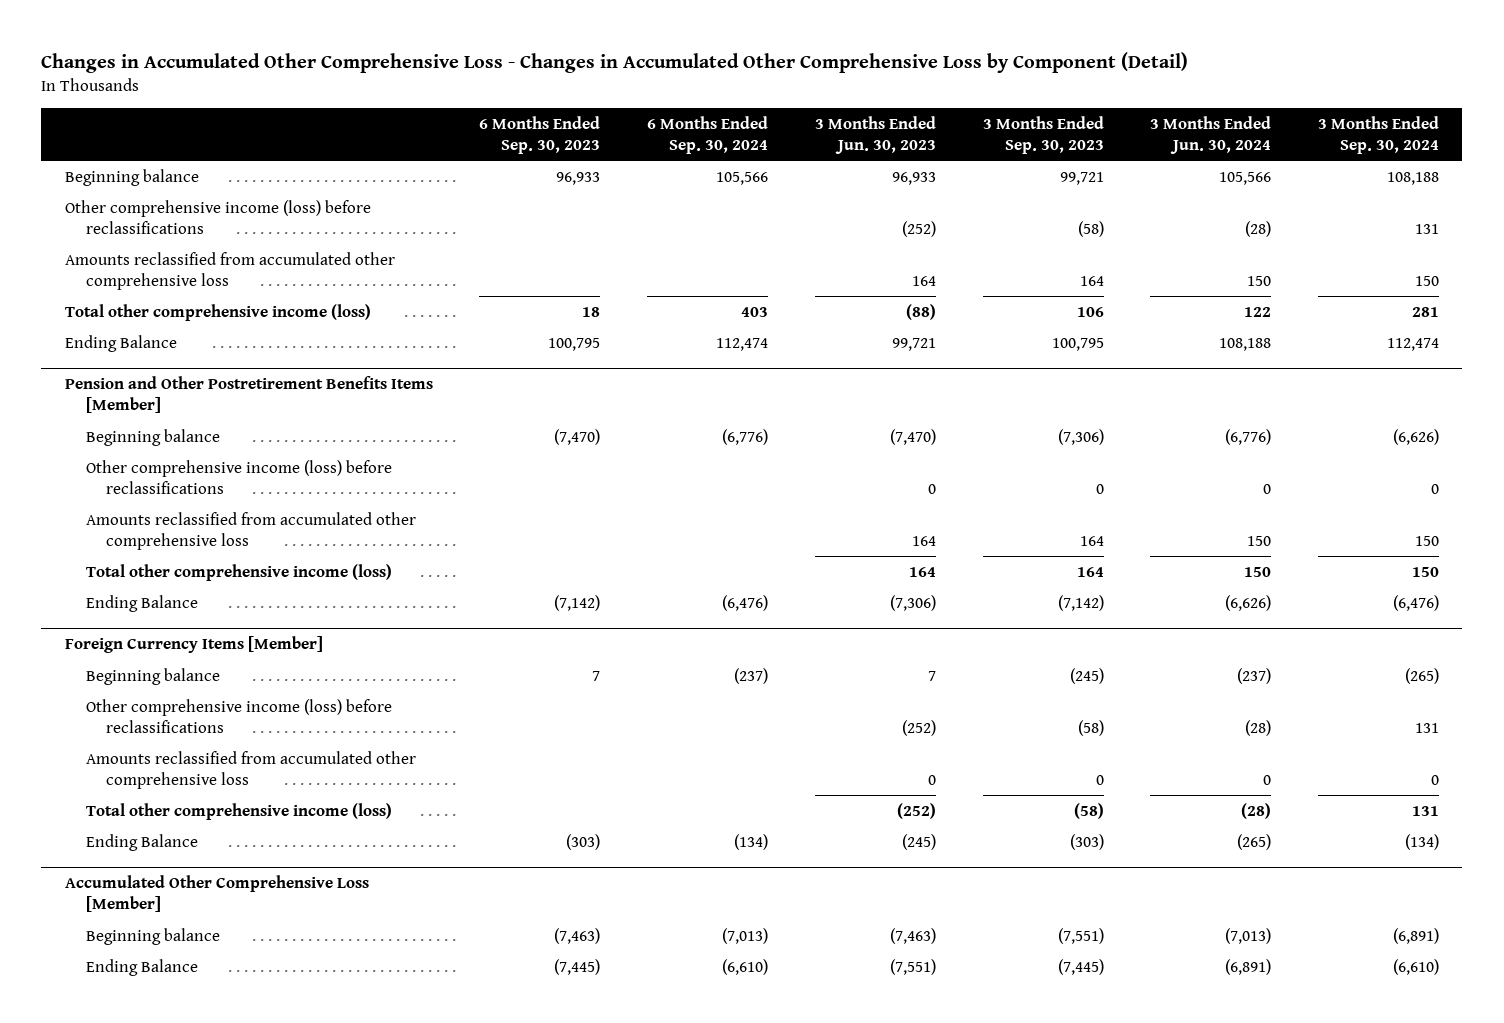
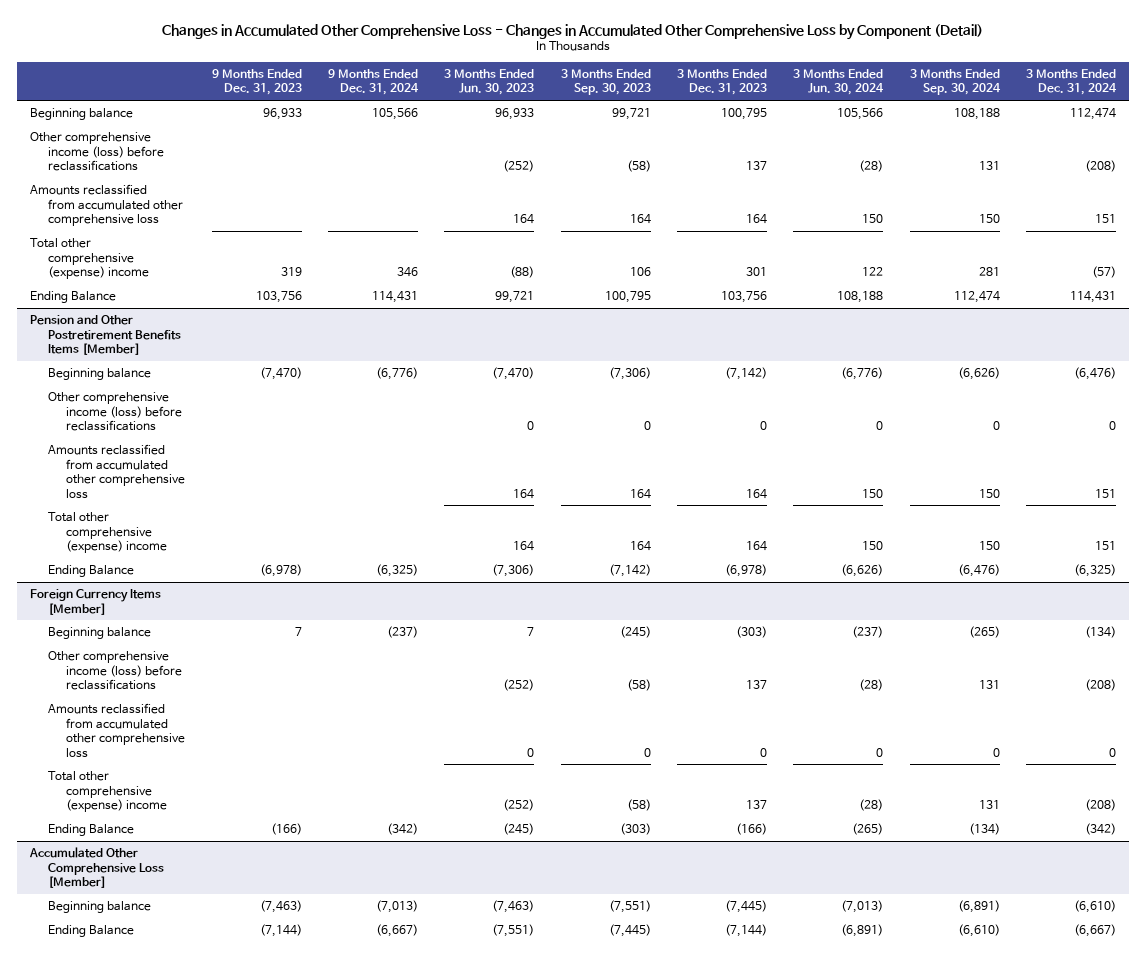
- | 6 Months Ended Sep. 30, 2023 | 6 Months Ended Sep. 30, 2024 | 3 Months Ended Jun. 30, 2023 | 3 Months Ended Sep. 30, 2023 | 3 Months Ended Jun. 30, 2024 | 3 Months Ended Sep. 30, 2024
+ | 9 Months Ended Dec. 31, 2023 | 9 Months Ended Dec. 31, 2024 | 3 Months Ended Jun. 30, 2023 | 3 Months Ended Sep. 30, 2023 | 3 Months Ended Dec. 31, 2023 | 3 Months Ended Jun. 30, 2024 | 3 Months Ended Sep. 30, 2024 | 3 Months Ended Dec. 31, 2024
- Total other comprehensive income (loss) | 18 | 403 | (88) | 106 | 122 | 281
+ Total other comprehensive (expense) income | 319 | 346 | (88) | 106 | 301 | 122 | 281 | (57)
@ Pension and Other Postretirement Benefits Items [Member]
- Total other comprehensive income (loss) | | | 164 | 164 | 150 | 150
+ Total other comprehensive (expense) income | | | 164 | 164 | 164 | 150 | 150 | 151
@ Foreign Currency Items [Member]
- Total other comprehensive income (loss) | | | (252) | (58) | (28) | 131
+ Total other comprehensive (expense) income | | | (252) | (58) | 137 | (28) | 131 | (208)

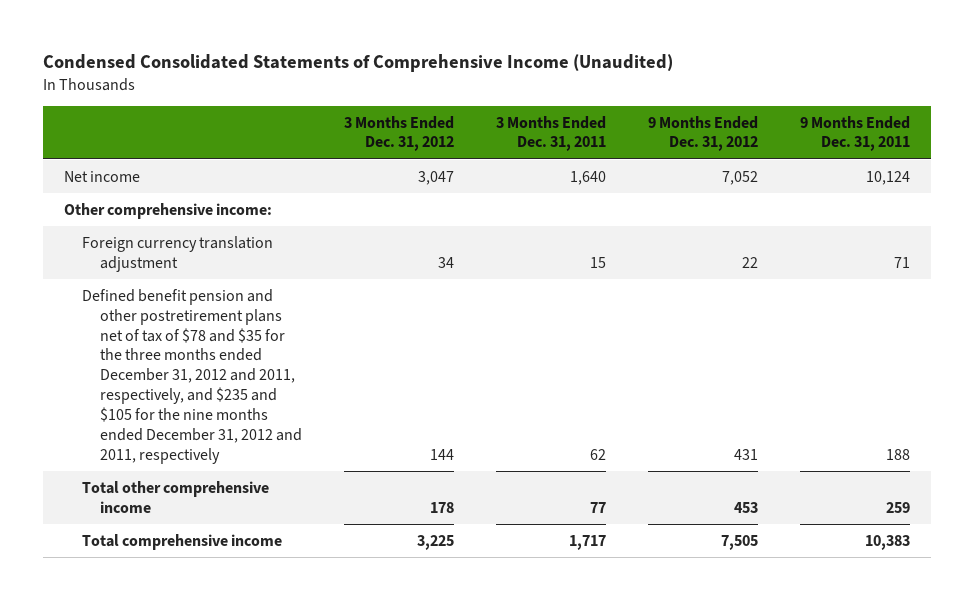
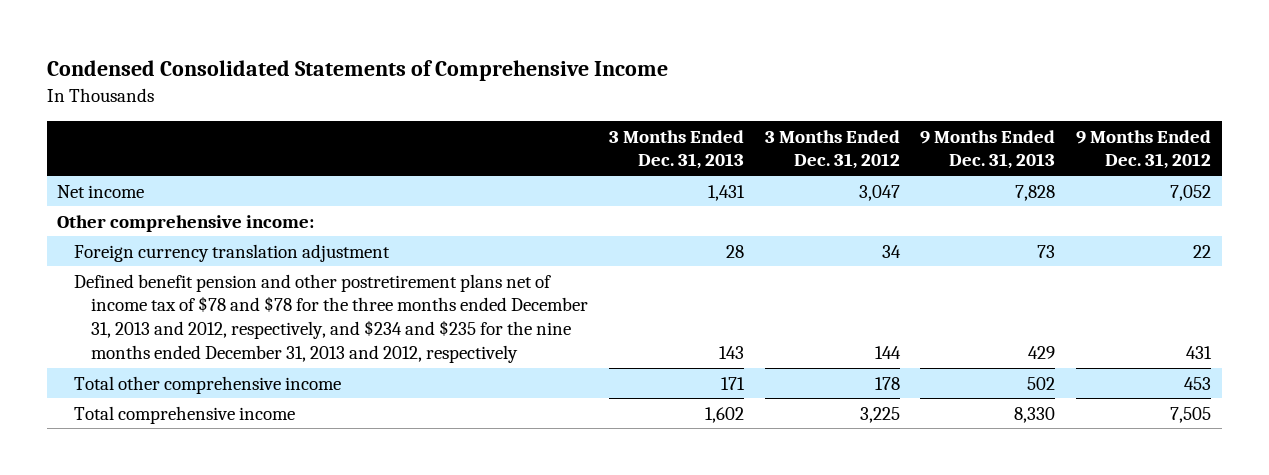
- Condensed Consolidated Statements of Comprehensive Income (Unaudited)
+ Condensed Consolidated Statements of Comprehensive Income
- | 3 Months Ended Dec. 31, 2012 | 3 Months Ended Dec. 31, 2011 | 9 Months Ended Dec. 31, 2012 | 9 Months Ended Dec. 31, 2011
+ | 3 Months Ended Dec. 31, 2013 | 3 Months Ended Dec. 31, 2012 | 9 Months Ended Dec. 31, 2013 | 9 Months Ended Dec. 31, 2012
- Defined benefit pension and other postretirement plans net of tax of $78 and $35 for the three months ended December 31, 2012 and 2011, respectively, and $235 and $105 for the nine months ended December 31, 2012 and 2011, respectively | 144 | 62 | 431 | 188
+ Defined benefit pension and other postretirement plans net of income tax of $78 and $78 for the three months ended December 31, 2013 and 2012, respectively, and $234 and $235 for the nine months ended December 31, 2013 and 2012, respectively | 143 | 144 | 429 | 431

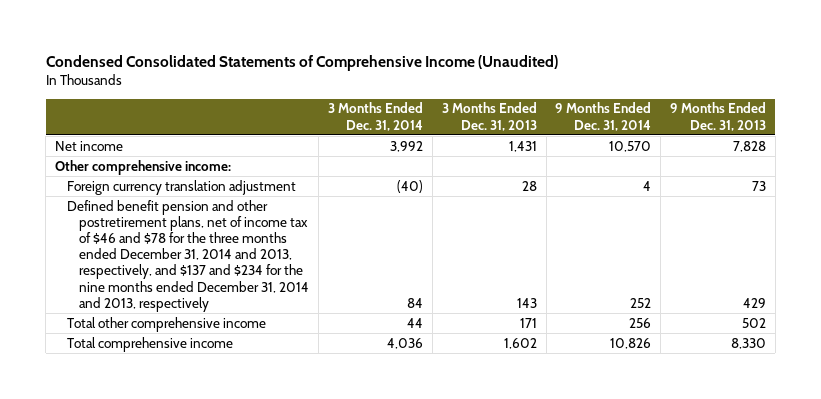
- Condensed Consolidated Statements of Comprehensive Income
+ Condensed Consolidated Statements of Comprehensive Income (Unaudited)
- | 3 Months Ended Dec. 31, 2013 | 3 Months Ended Dec. 31, 2012 | 9 Months Ended Dec. 31, 2013 | 9 Months Ended Dec. 31, 2012
+ | 3 Months Ended Dec. 31, 2014 | 3 Months Ended Dec. 31, 2013 | 9 Months Ended Dec. 31, 2014 | 9 Months Ended Dec. 31, 2013
- Defined benefit pension and other postretirement plans net of income tax of $78 and $78 for the three months ended December 31, 2013 and 2012, respectively, and $234 and $235 for the nine months ended December 31, 2013 and 2012, respectively | 143 | 144 | 429 | 431
+ Defined benefit pension and other postretirement plans, net of income tax of $46 and $78 for the three months ended December 31, 2014 and 2013, respectively, and $137 and $234 for the nine months ended December 31, 2014 and 2013, respectively | 84 | 143 | 252 | 429

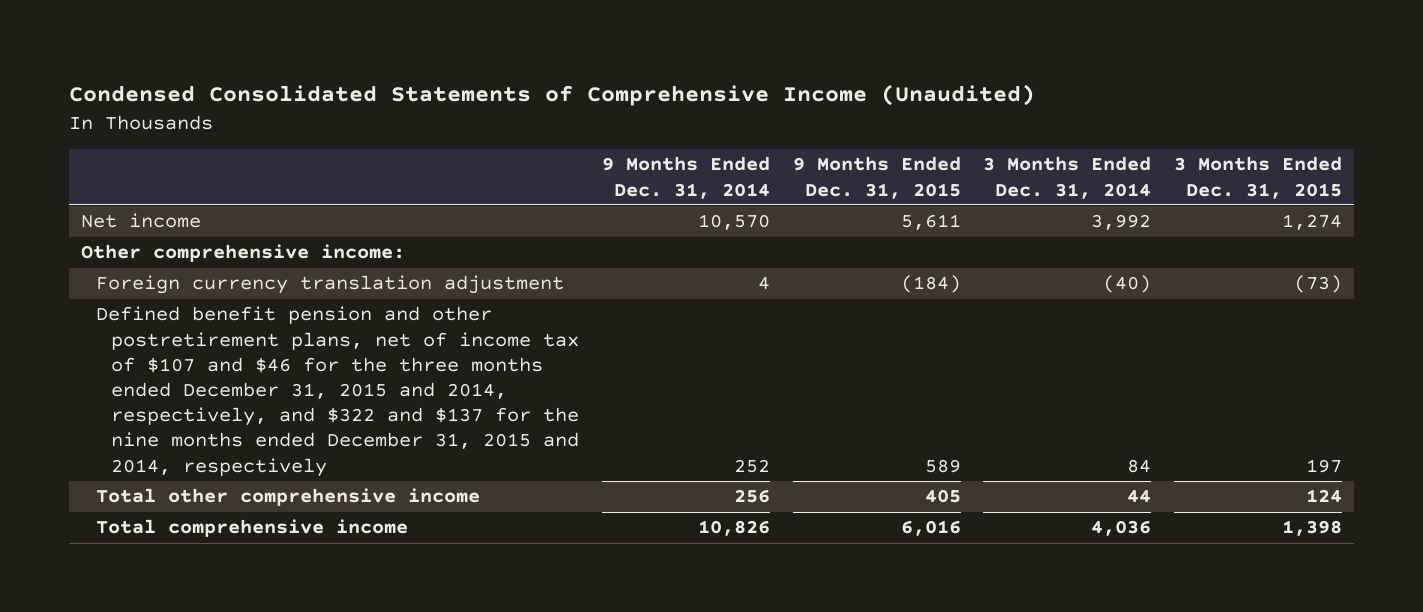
- | 3 Months Ended Dec. 31, 2014 | 3 Months Ended Dec. 31, 2013 | 9 Months Ended Dec. 31, 2014 | 9 Months Ended Dec. 31, 2013
+ | 9 Months Ended Dec. 31, 2014 | 9 Months Ended Dec. 31, 2015 | 3 Months Ended Dec. 31, 2014 | 3 Months Ended Dec. 31, 2015
- Defined benefit pension and other postretirement plans, net of income tax of $46 and $78 for the three months ended December 31, 2014 and 2013, respectively, and $137 and $234 for the nine months ended December 31, 2014 and 2013, respectively | 84 | 143 | 252 | 429
+ Defined benefit pension and other postretirement plans, net of income tax of $107 and $46 for the three months ended December 31, 2015 and 2014, respectively, and $322 and $137 for the nine months ended December 31, 2015 and 2014, respectively | 252 | 589 | 84 | 197

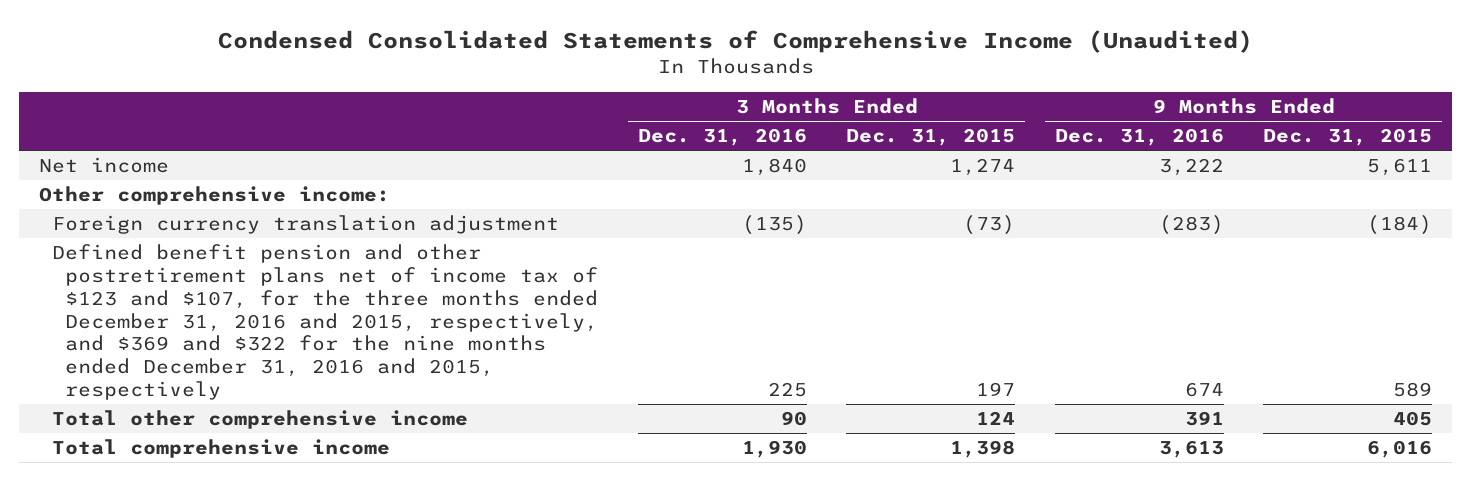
- | 9 Months Ended Dec. 31, 2014 | 9 Months Ended Dec. 31, 2015 | 3 Months Ended Dec. 31, 2014 | 3 Months Ended Dec. 31, 2015
+ | 3 Months Ended Dec. 31, 2016 | 3 Months Ended Dec. 31, 2015 | 9 Months Ended Dec. 31, 2016 | 9 Months Ended Dec. 31, 2015
- Defined benefit pension and other postretirement plans, net of income tax of $107 and $46 for the three months ended December 31, 2015 and 2014, respectively, and $322 and $137 for the nine months ended December 31, 2015 and 2014, respectively | 252 | 589 | 84 | 197
+ Defined benefit pension and other postretirement plans net of income tax of $123 and $107, for the three months ended December 31, 2016 and 2015, respectively, and $369 and $322 for the nine months ended December 31, 2016 and 2015, respectively | 225 | 197 | 674 | 589

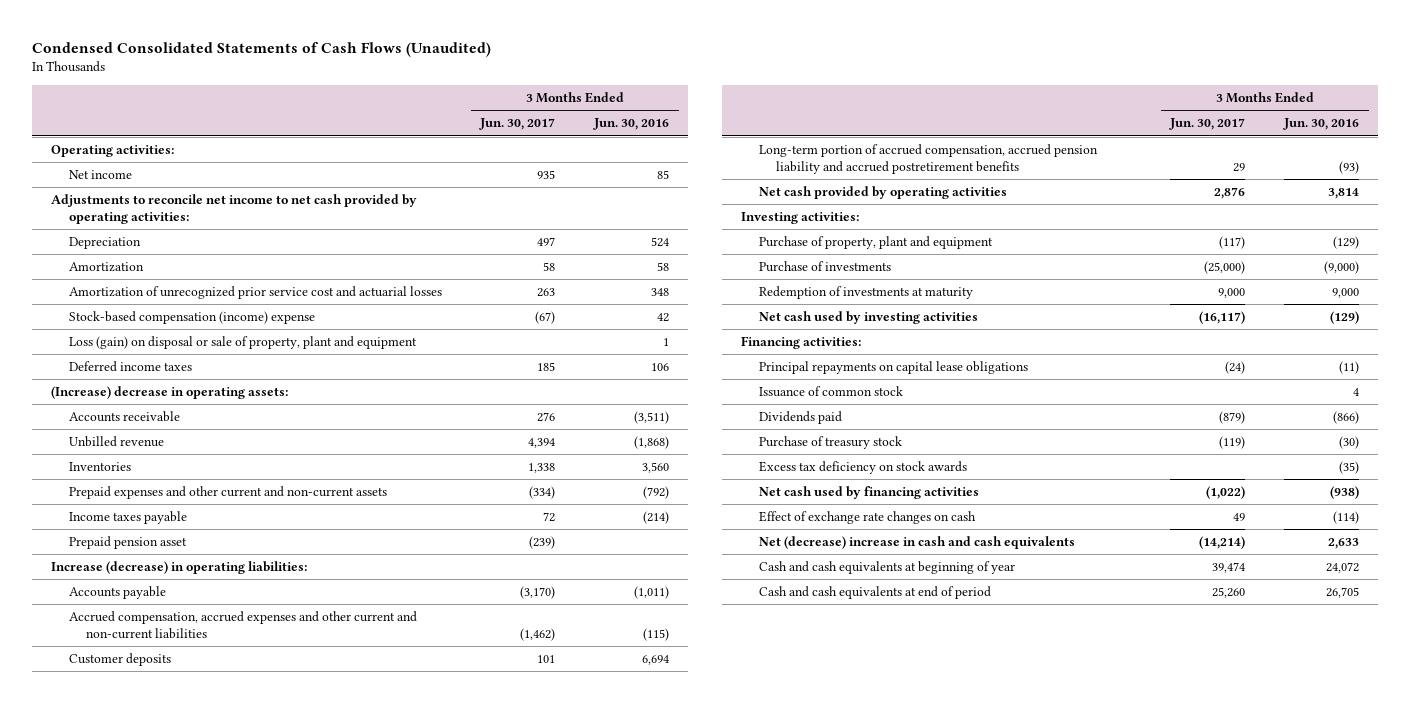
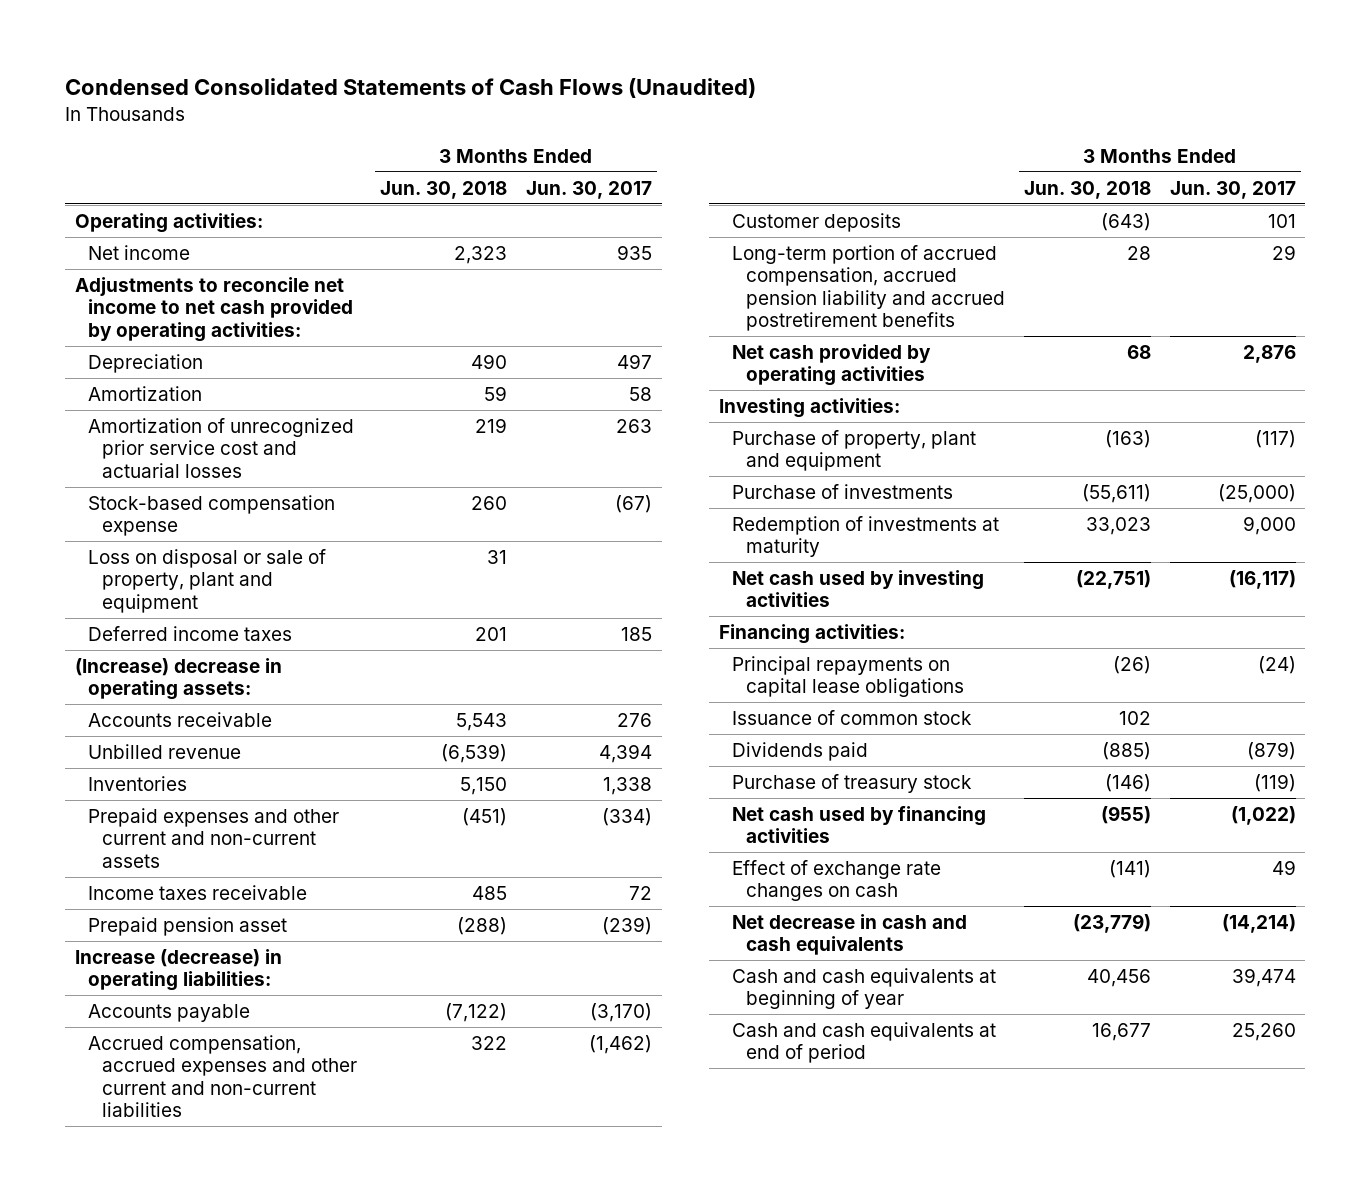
- | 3 Months Ended Jun. 30, 2017 | 3 Months Ended Jun. 30, 2016
+ | 3 Months Ended Jun. 30, 2018 | 3 Months Ended Jun. 30, 2017
- Stock-based compensation (income) expense | (67) | 42
- Loss (gain) on disposal or sale of property, plant and equipment | | 1
+ Stock-based compensation expense | 260 | (67)
+ Loss on disposal or sale of property, plant and equipment | 31 |
- Income taxes payable | 72 | (214)
+ Income taxes receivable | 485 | 72
- Excess tax deficiency on stock awards | | (35)
- Net (decrease) increase in cash and cash equivalents | (14,214) | 2,633
+ Net decrease in cash and cash equivalents | (23,779) | (14,214)

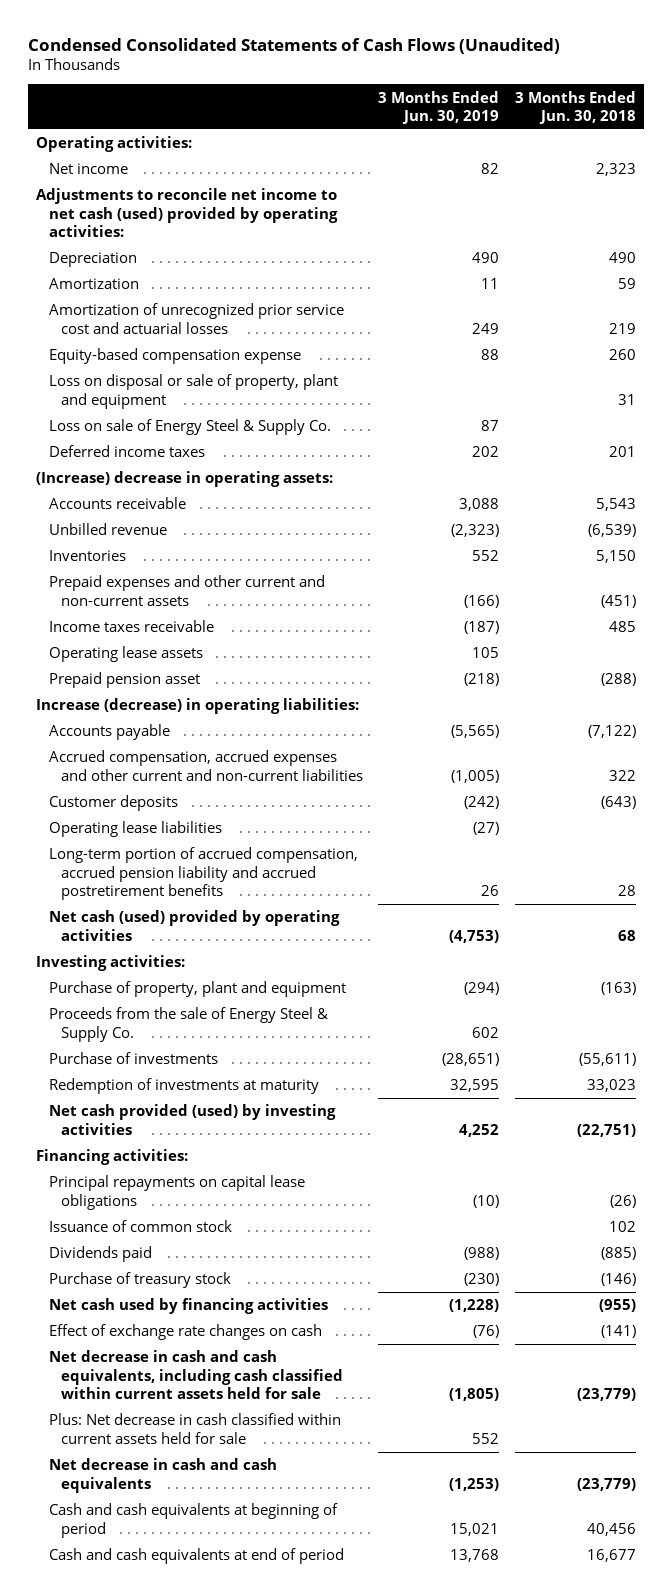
- | 3 Months Ended Jun. 30, 2018 | 3 Months Ended Jun. 30, 2017
+ | 3 Months Ended Jun. 30, 2019 | 3 Months Ended Jun. 30, 2018
- Adjustments to reconcile net income to net cash provided by operating activities:
+ Adjustments to reconcile net income to net cash (used) provided by operating activities:
- Stock-based compensation expense | 260 | (67)
+ Equity-based compensation expense | 88 | 260
+ Loss on sale of Energy Steel & Supply Co. | 87 |
+ Operating lease assets | 105 |
+ Operating lease liabilities | (27) |
- Net cash provided by operating activities | 68 | 2,876
+ Net cash (used) provided by operating activities | (4,753) | 68
+ Proceeds from the sale of Energy Steel & Supply Co. | 602 |
- Net cash used by investing activities | (22,751) | (16,117)
+ Net cash provided (used) by investing activities | 4,252 | (22,751)
+ Net decrease in cash and cash equivalents, including cash classified within current assets held for sale | (1,805) | (23,779)
+ Plus: Net decrease in cash classified within current assets held for sale | 552 |
- Cash and cash equivalents at beginning of year | 40,456 | 39,474
+ Cash and cash equivalents at beginning of period | 15,021 | 40,456

